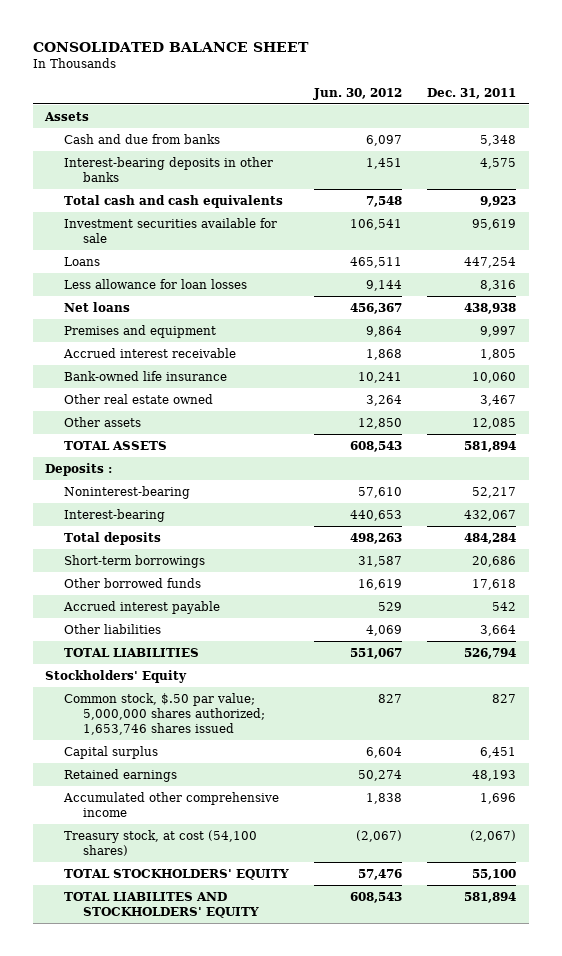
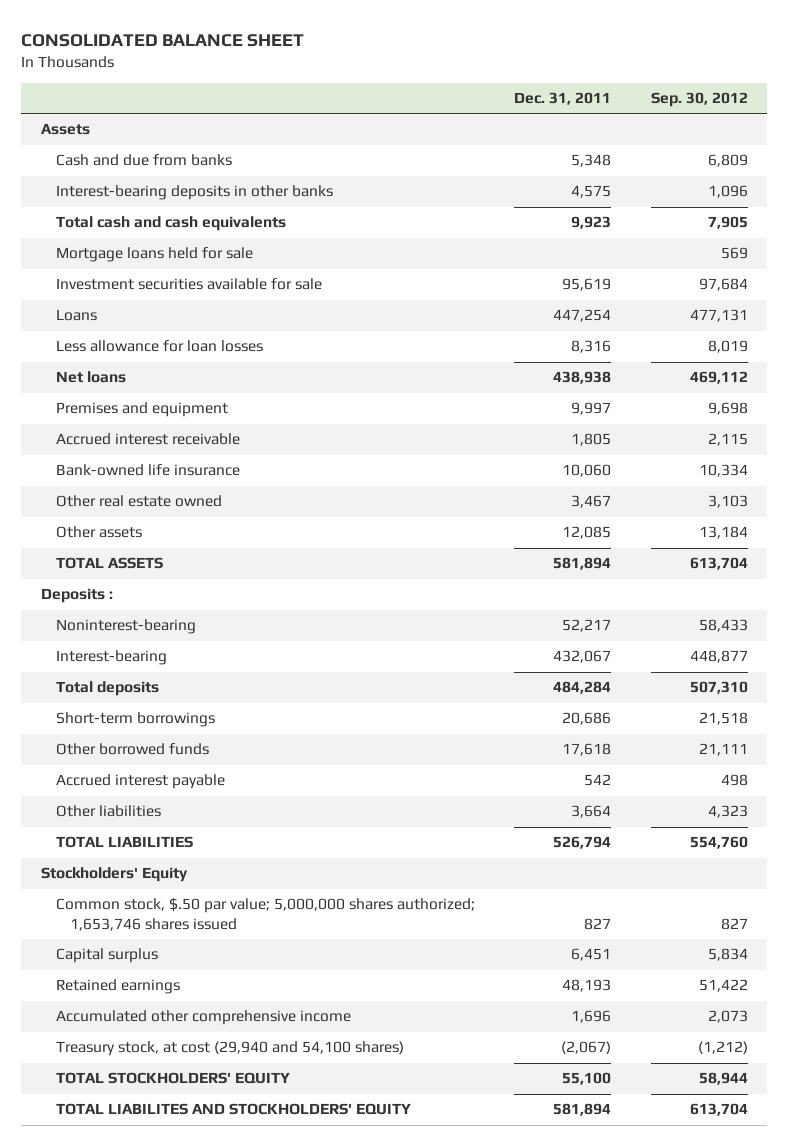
- | Jun. 30, 2012 | Dec. 31, 2011
+ | Dec. 31, 2011 | Sep. 30, 2012
+ Mortgage loans held for sale | | 569
- Treasury stock, at cost (54,100 shares) | (2,067) | (2,067)
+ Treasury stock, at cost (29,940 and 54,100 shares) | (2,067) | (1,212)

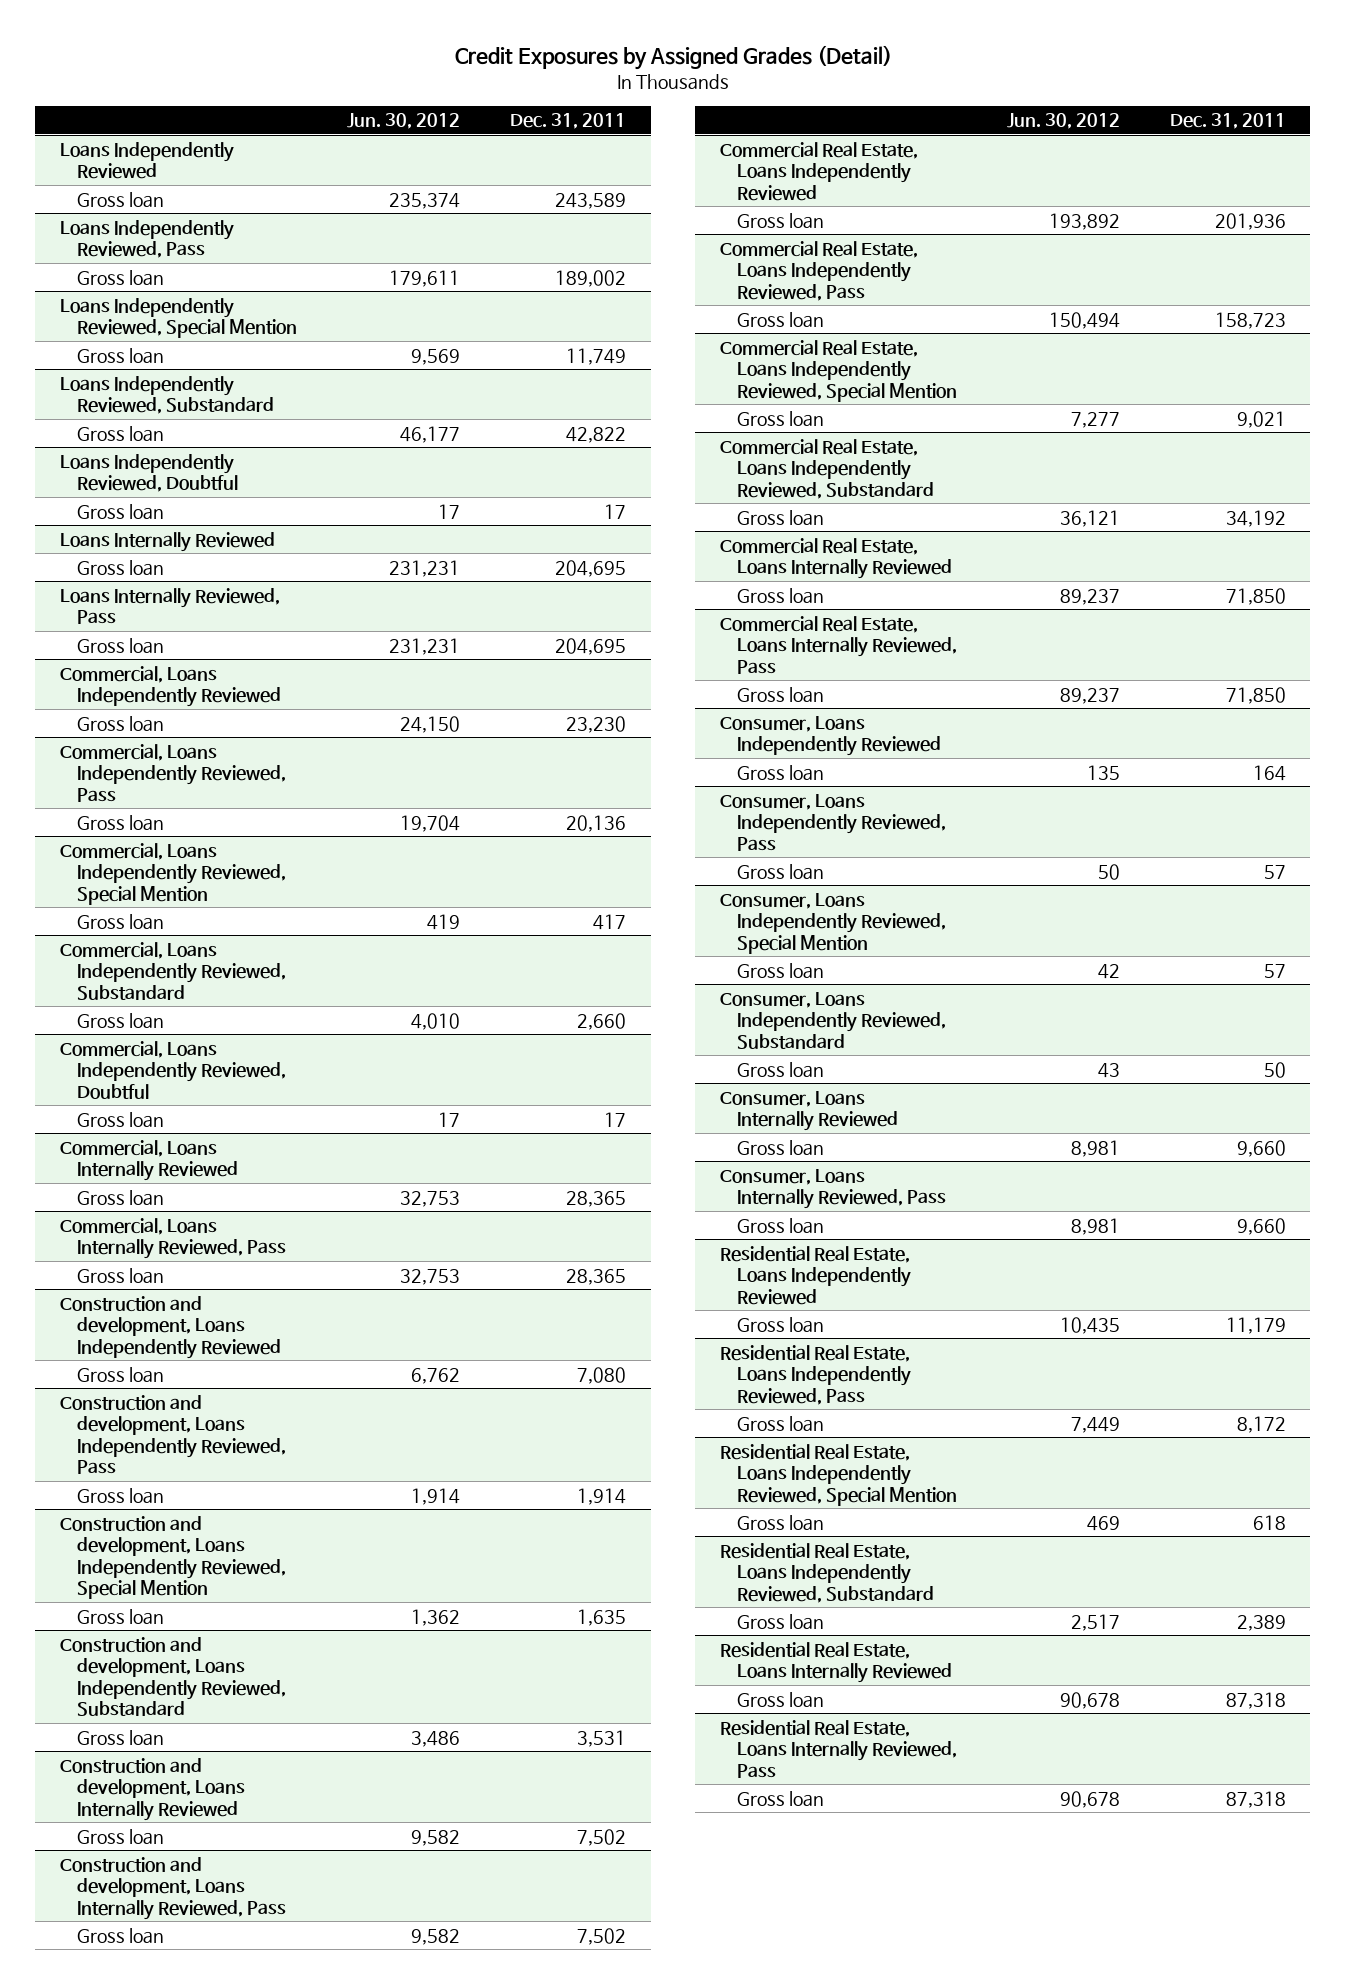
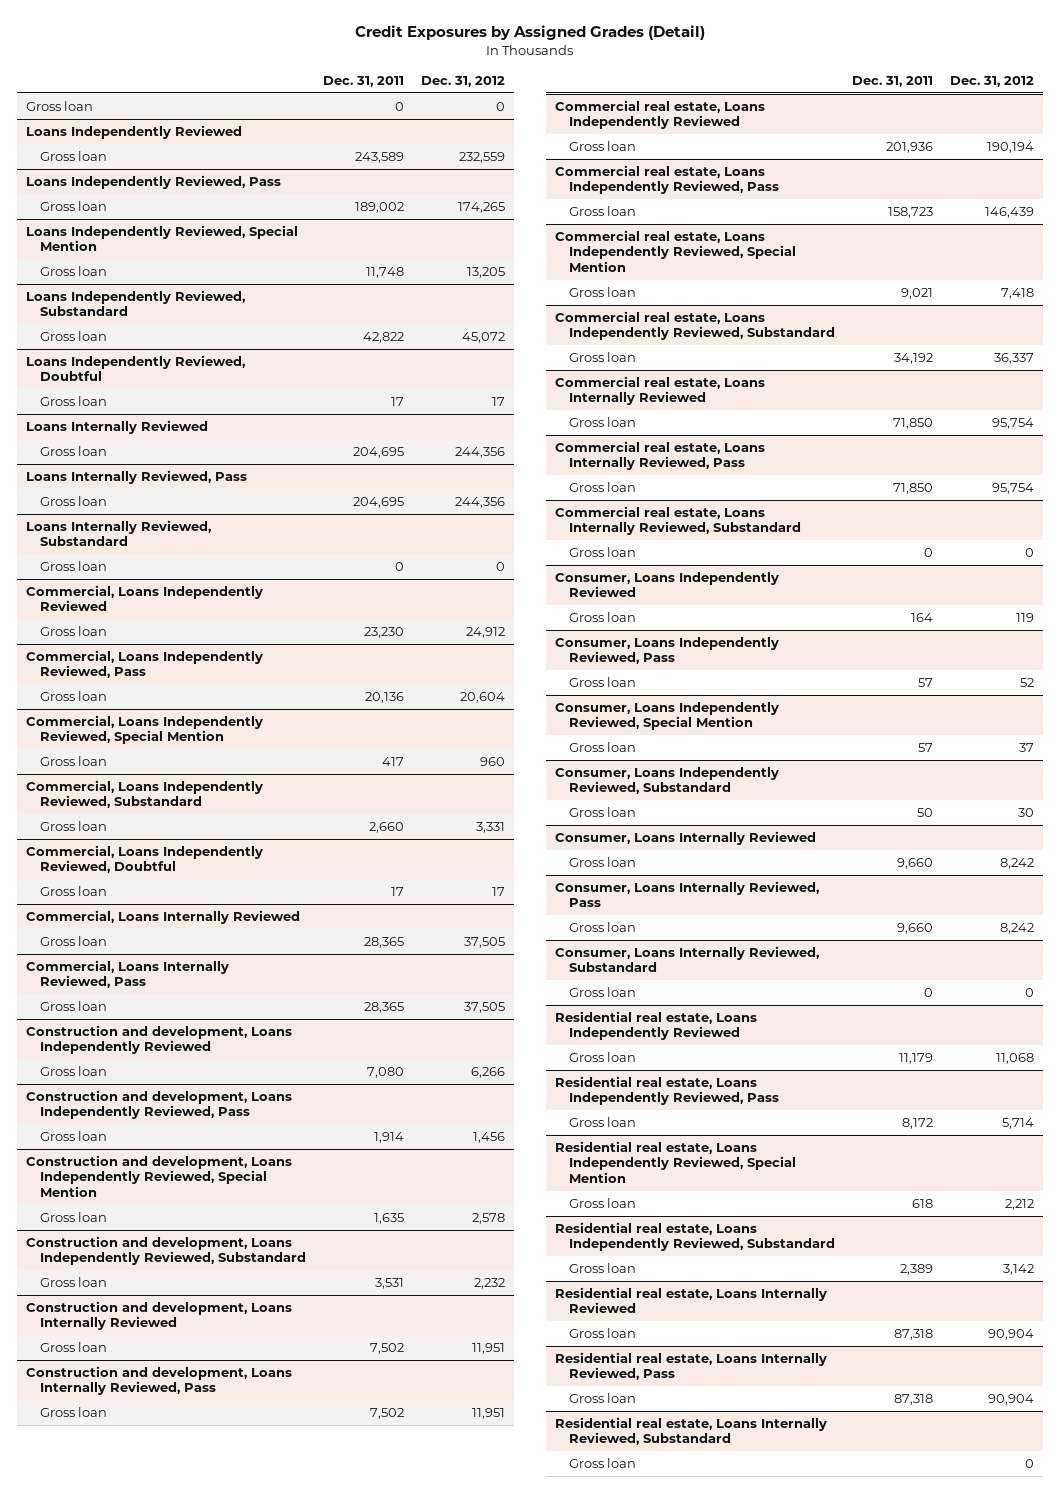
- | Jun. 30, 2012 | Dec. 31, 2011
+ | Dec. 31, 2011 | Dec. 31, 2012
+ Gross loan | 0 | 0
@ Loans Independently Reviewed, Special Mention
- Gross loan | 9,569 | 11,749
+ Gross loan | 11,748 | 13,205
+ Loans Internally Reviewed, Substandard
+ Gross loan | 0 | 0
- Commercial Real Estate, Loans Independently Reviewed
+ Commercial real estate, Loans Independently Reviewed
- Commercial Real Estate, Loans Independently Reviewed, Pass
+ Commercial real estate, Loans Independently Reviewed, Pass
- Commercial Real Estate, Loans Independently Reviewed, Special Mention
+ Commercial real estate, Loans Independently Reviewed, Special Mention
- Commercial Real Estate, Loans Independently Reviewed, Substandard
+ Commercial real estate, Loans Independently Reviewed, Substandard
- Commercial Real Estate, Loans Internally Reviewed
+ Commercial real estate, Loans Internally Reviewed
- Commercial Real Estate, Loans Internally Reviewed, Pass
+ Commercial real estate, Loans Internally Reviewed, Pass
+ Commercial real estate, Loans Internally Reviewed, Substandard
+ Gross loan | 0 | 0
- Residential Real Estate, Loans Independently Reviewed
+ Consumer, Loans Internally Reviewed, Substandard
+ Gross loan | 0 | 0
+ Residential real estate, Loans Independently Reviewed
- Residential Real Estate, Loans Independently Reviewed, Pass
+ Residential real estate, Loans Independently Reviewed, Pass
- Residential Real Estate, Loans Independently Reviewed, Special Mention
+ Residential real estate, Loans Independently Reviewed, Special Mention
- Residential Real Estate, Loans Independently Reviewed, Substandard
+ Residential real estate, Loans Independently Reviewed, Substandard
- Residential Real Estate, Loans Internally Reviewed
+ Residential real estate, Loans Internally Reviewed
- Residential Real Estate, Loans Internally Reviewed, Pass
+ Residential real estate, Loans Internally Reviewed, Pass
+ Residential real estate, Loans Internally Reviewed, Substandard
+ Gross loan | | 0

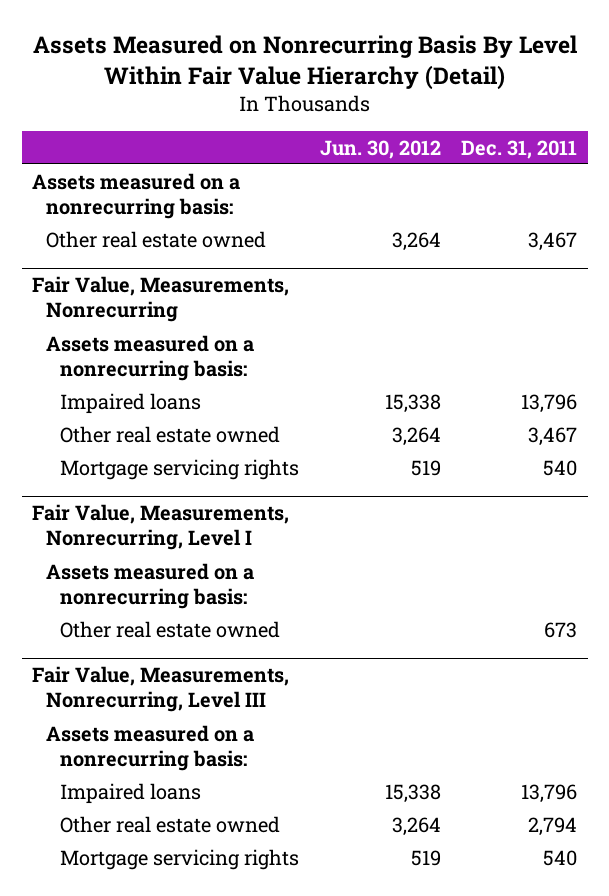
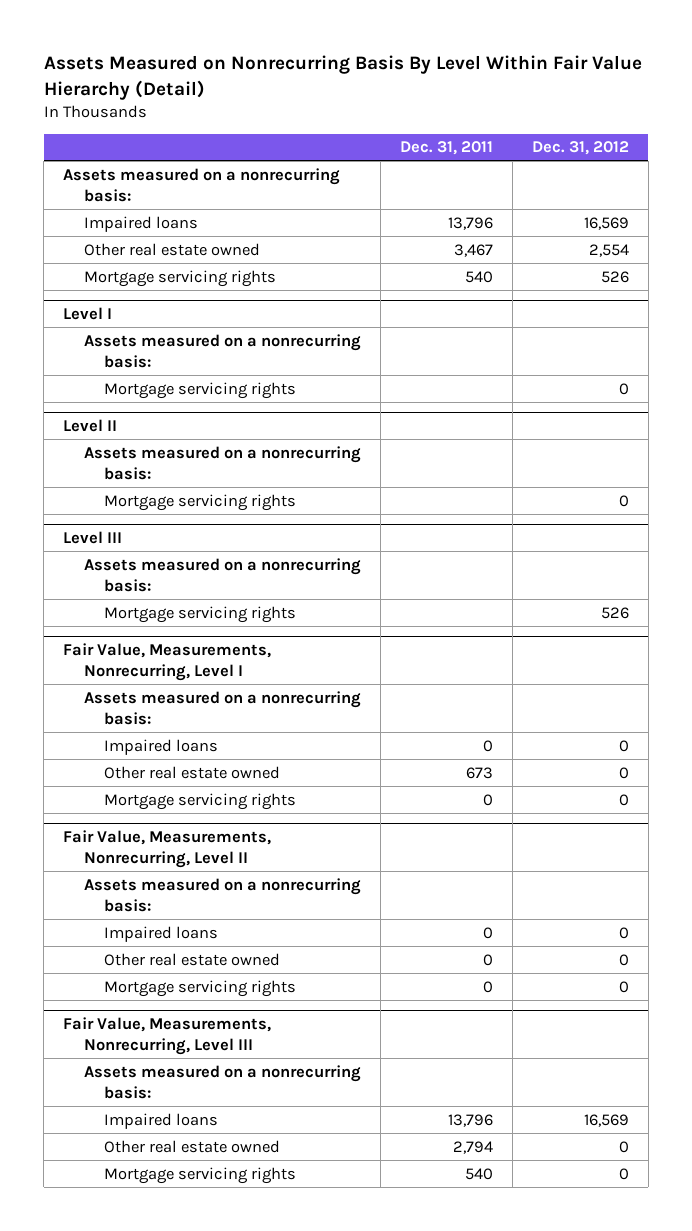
- | Jun. 30, 2012 | Dec. 31, 2011
+ | Dec. 31, 2011 | Dec. 31, 2012
- Other real estate owned | 3,264 | 3,467
- Fair Value, Measurements, Nonrecurring
- Assets measured on a nonrecurring basis:
+ Level I
+ Assets measured on a nonrecurring basis:
+ Mortgage servicing rights | | 0
+ Level II
+ Assets measured on a nonrecurring basis:
+ Mortgage servicing rights | | 0
+ Level III
+ Assets measured on a nonrecurring basis:
+ Mortgage servicing rights | | 526
@ Fair Value, Measurements, Nonrecurring, Level I
+ Impaired loans | 0 | 0
+ Mortgage servicing rights | 0 | 0
+ Fair Value, Measurements, Nonrecurring, Level II
+ Assets measured on a nonrecurring basis:
+ Impaired loans | 0 | 0
+ Other real estate owned | 0 | 0
+ Mortgage servicing rights | 0 | 0

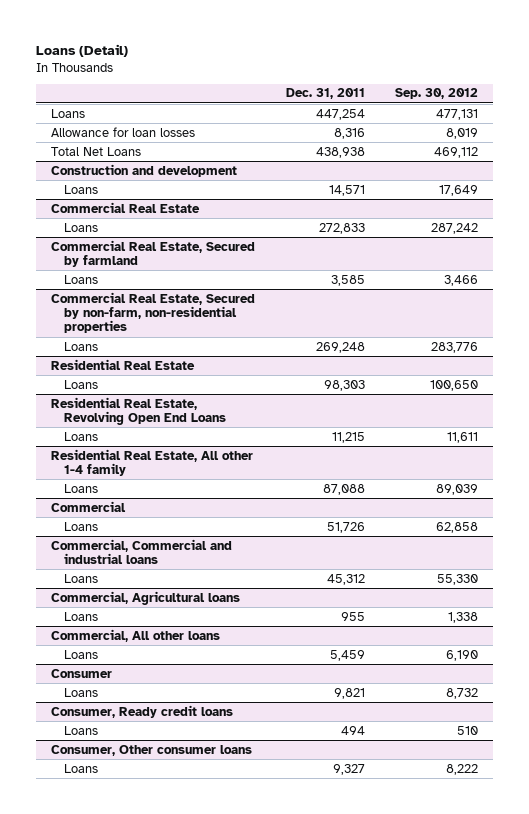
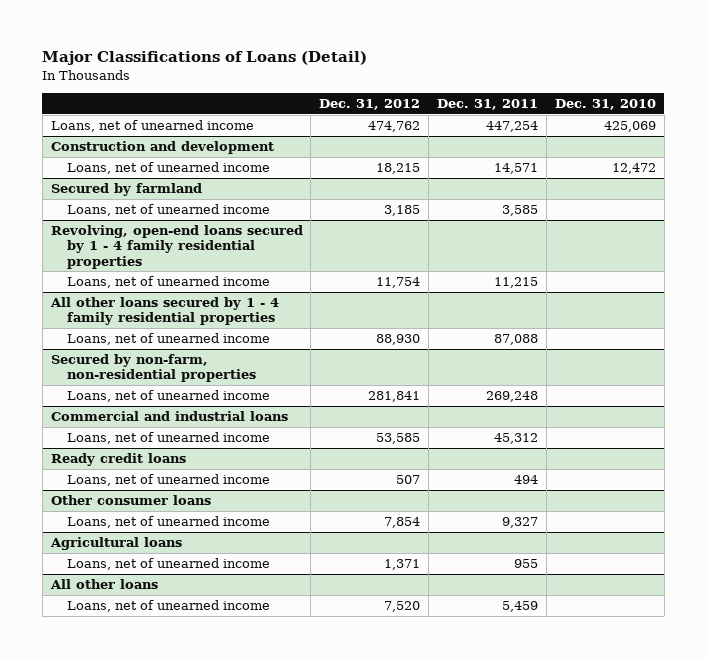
- Loans (Detail)
+ Major Classifications of Loans (Detail)
- | Dec. 31, 2011 | Sep. 30, 2012
+ | Dec. 31, 2012 | Dec. 31, 2011 | Dec. 31, 2010
- Loans | 447,254 | 477,131
- Allowance for loan losses | 8,316 | 8,019
- Total Net Loans | 438,938 | 469,112
+ Loans, net of unearned income | 474,762 | 447,254 | 425,069
@ Construction and development
- Loans | 14,571 | 17,649
- Commercial Real Estate
- Loans | 272,833 | 287,242
- Commercial Real Estate, Secured by farmland
- Loans | 3,585 | 3,466
- Commercial Real Estate, Secured by non-farm, non-residential properties
- Loans | 269,248 | 283,776
- Residential Real Estate
- Loans | 98,303 | 100,650
- Residential Real Estate, Revolving Open End Loans
- Loans | 11,215 | 11,611
- Residential Real Estate, All other 1-4 family
- Loans | 87,088 | 89,039
- Commercial
- Loans | 51,726 | 62,858
- Commercial, Commercial and industrial loans
- Loans | 45,312 | 55,330
- Commercial, Agricultural loans
- Loans | 955 | 1,338
- Commercial, All other loans
- Loans | 5,459 | 6,190
- Consumer
- Loans | 9,821 | 8,732
- Consumer, Ready credit loans
- Loans | 494 | 510
- Consumer, Other consumer loans
- Loans | 9,327 | 8,222
@ Construction and development
+ Loans, net of unearned income | 18,215 | 14,571 | 12,472
+ Secured by farmland
+ Loans, net of unearned income | 3,185 | 3,585 |
+ Revolving, open-end loans secured by 1 - 4 family residential properties
+ Loans, net of unearned income | 11,754 | 11,215 |
+ All other loans secured by 1 - 4 family residential properties
+ Loans, net of unearned income | 88,930 | 87,088 |
+ Secured by non-farm, non-residential properties
+ Loans, net of unearned income | 281,841 | 269,248 |
+ Commercial and industrial loans
+ Loans, net of unearned income | 53,585 | 45,312 |
+ Ready credit loans
+ Loans, net of unearned income | 507 | 494 |
+ Other consumer loans
+ Loans, net of unearned income | 7,854 | 9,327 |
+ Agricultural loans
+ Loans, net of unearned income | 1,371 | 955 |
+ All other loans
+ Loans, net of unearned income | 7,520 | 5,459 |

